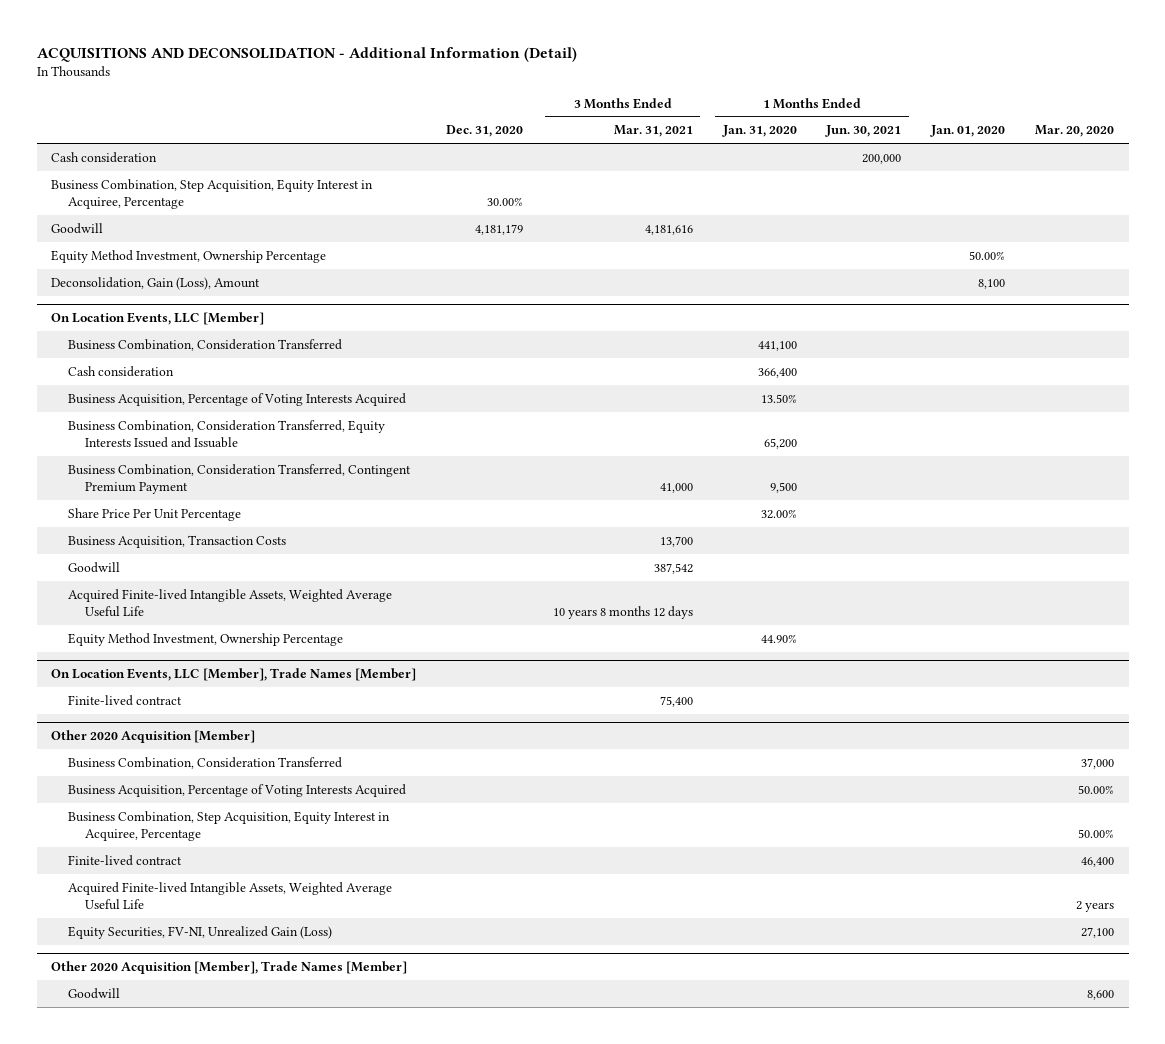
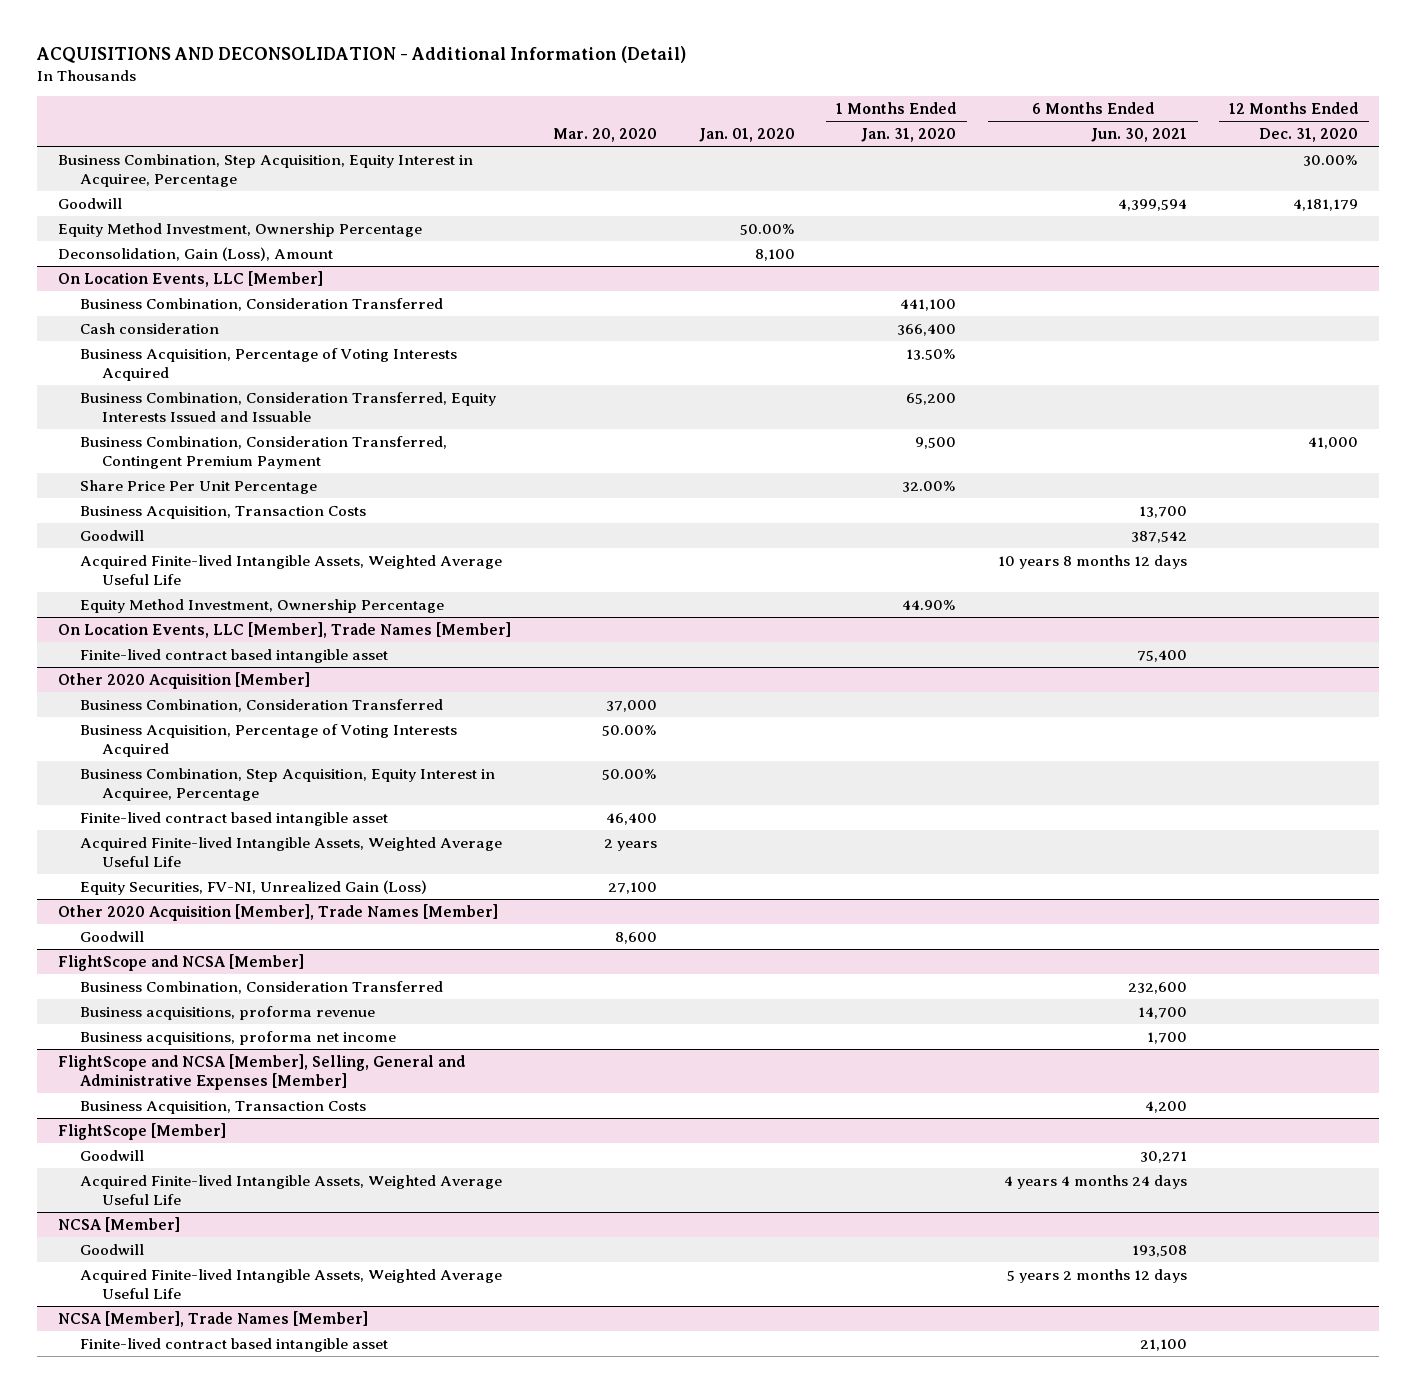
- | Dec. 31, 2020 | 3 Months Ended Mar. 31, 2021 | 1 Months Ended Jan. 31, 2020 | 1 Months Ended Jun. 30, 2021 | Jan. 01, 2020 | Mar. 20, 2020
+ | Mar. 20, 2020 | Jan. 01, 2020 | 1 Months Ended Jan. 31, 2020 | 6 Months Ended Jun. 30, 2021 | 12 Months Ended Dec. 31, 2020
- Cash consideration | | | | 200,000 | |
@ On Location Events, LLC [Member], Trade Names [Member]
- Finite-lived contract | | 75,400 | | | |
+ Finite-lived contract based intangible asset | | | | 75,400 |
@ Other 2020 Acquisition [Member]
- Finite-lived contract | | | | | | 46,400
+ Finite-lived contract based intangible asset | 46,400 | | | |
+ FlightScope and NCSA [Member]
+ Business Combination, Consideration Transferred | | | | 232,600 |
+ Business acquisitions, proforma revenue | | | | 14,700 |
+ Business acquisitions, proforma net income | | | | 1,700 |
+ FlightScope and NCSA [Member], Selling, General and Administrative Expenses [Member]
+ Business Acquisition, Transaction Costs | | | | 4,200 |
+ FlightScope [Member]
+ Goodwill | | | | 30,271 |
+ Acquired Finite-lived Intangible Assets, Weighted Average Useful Life | | | | 4 years 4 months 24 days |
+ NCSA [Member]
+ Goodwill | | | | 193,508 |
+ Acquired Finite-lived Intangible Assets, Weighted Average Useful Life | | | | 5 years 2 months 12 days |
+ NCSA [Member], Trade Names [Member]
+ Finite-lived contract based intangible asset | | | | 21,100 |

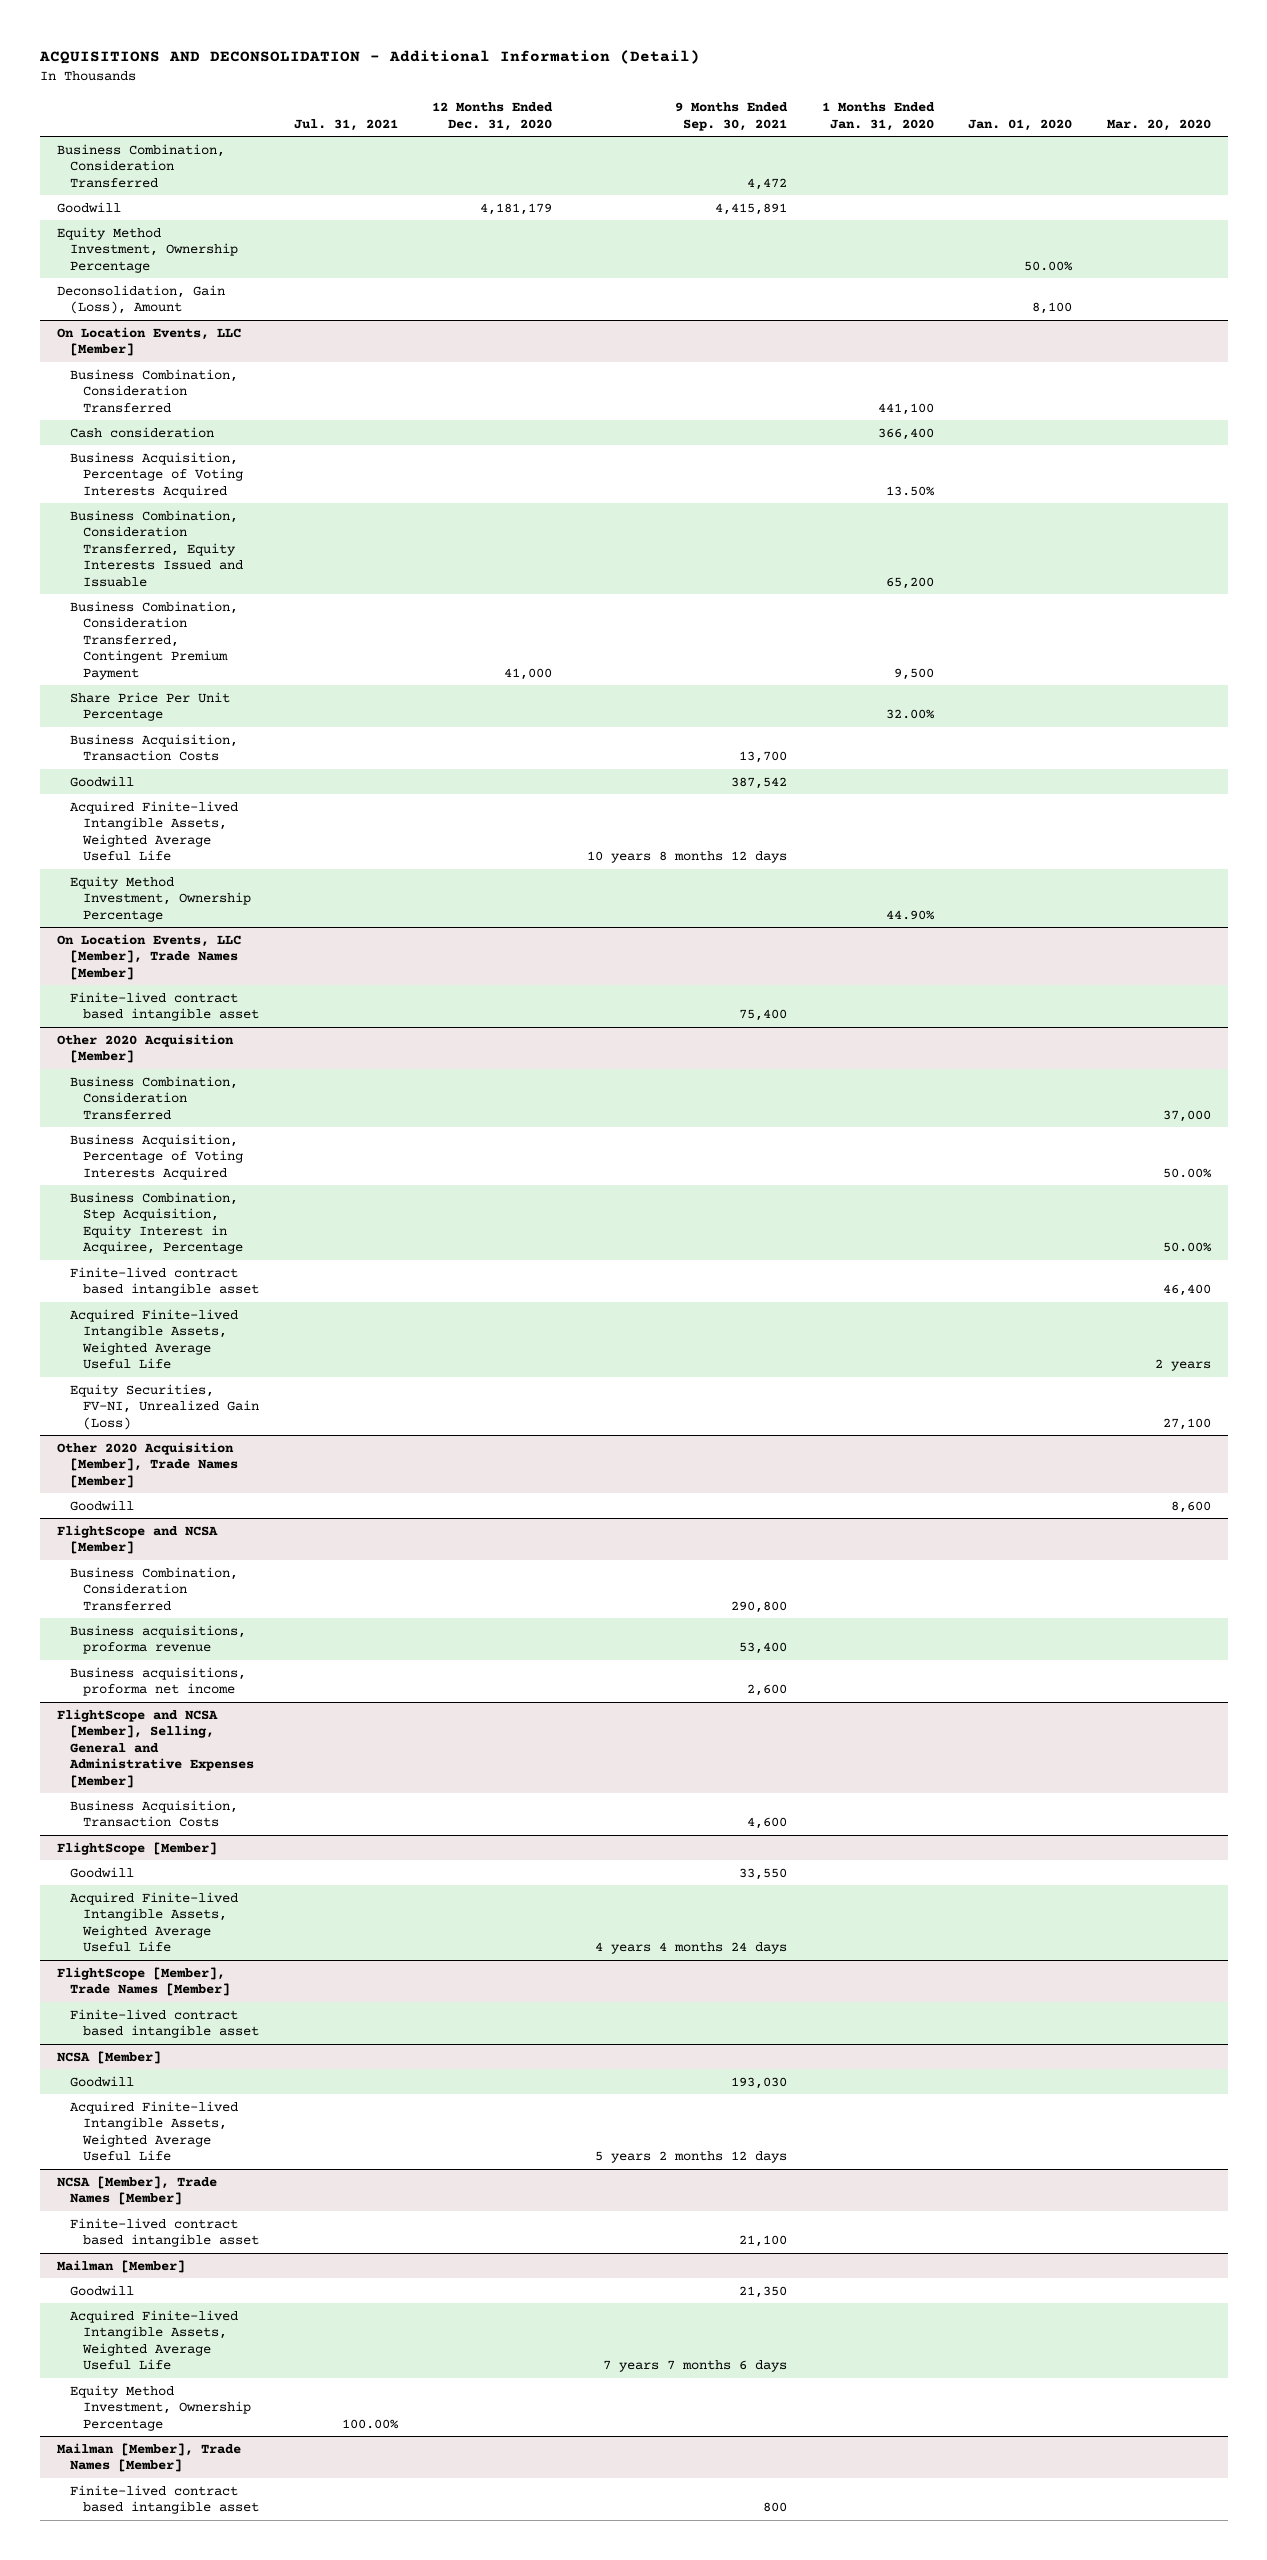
- | Mar. 20, 2020 | Jan. 01, 2020 | 1 Months Ended Jan. 31, 2020 | 6 Months Ended Jun. 30, 2021 | 12 Months Ended Dec. 31, 2020
+ | Jul. 31, 2021 | 12 Months Ended Dec. 31, 2020 | 9 Months Ended Sep. 30, 2021 | 1 Months Ended Jan. 31, 2020 | Jan. 01, 2020 | Mar. 20, 2020
- Business Combination, Step Acquisition, Equity Interest in Acquiree, Percentage | | | | | 30.00%
+ Business Combination, Consideration Transferred | | | 4,472 | | |
+ FlightScope [Member], Trade Names [Member]
+ Finite-lived contract based intangible asset
+ Mailman [Member]
+ Goodwill | | | 21,350 | | |
+ Acquired Finite-lived Intangible Assets, Weighted Average Useful Life | | | 7 years 7 months 6 days | | |
+ Equity Method Investment, Ownership Percentage | 100.00% | | | | |
+ Mailman [Member], Trade Names [Member]
+ Finite-lived contract based intangible asset | | | 800 | | |

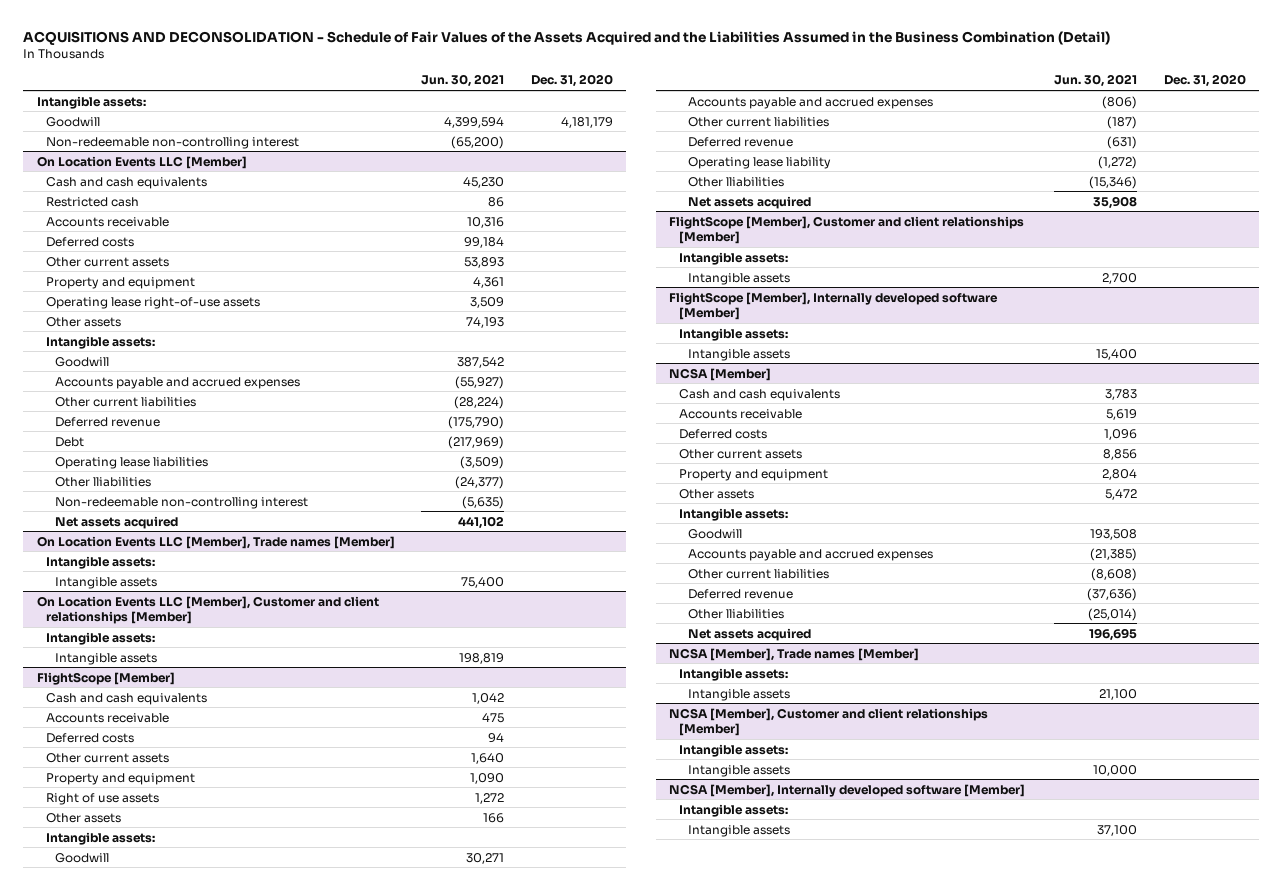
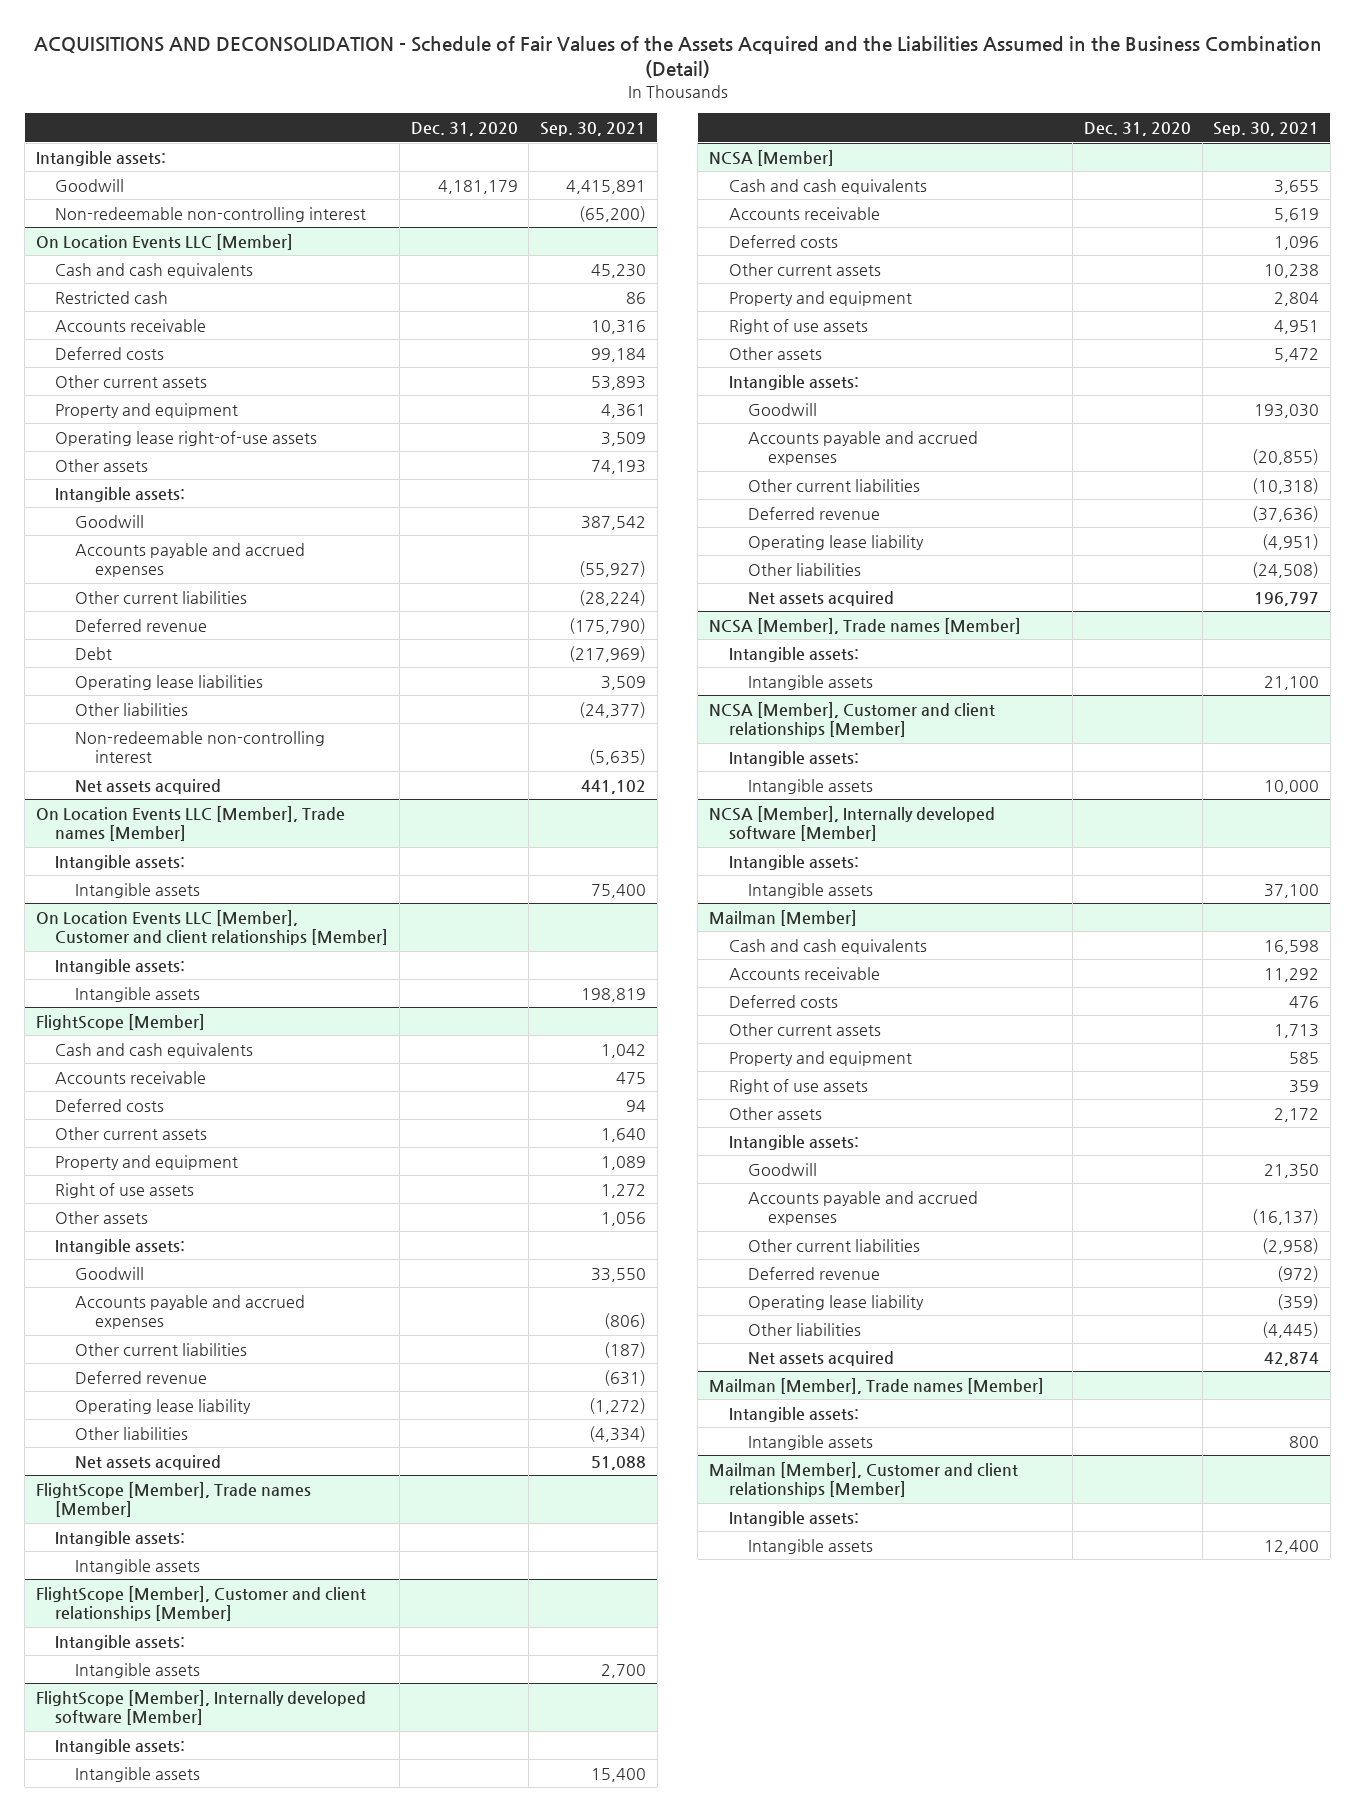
- | Jun. 30, 2021 | Dec. 31, 2020
+ | Dec. 31, 2020 | Sep. 30, 2021
@ On Location Events LLC [Member]
- Other lliabilities | (24,377) |
+ Other liabilities | | (24,377)
@ FlightScope [Member]
- Other lliabilities | (15,346) |
+ Other liabilities | | (4,334)
+ FlightScope [Member], Trade names [Member]
+ Intangible assets:
+ Intangible assets
@ NCSA [Member]
+ Right of use assets | | 4,951
- Other lliabilities | (25,014) |
+ Operating lease liability | | (4,951)
+ Other liabilities | | (24,508)
+ Mailman [Member]
+ Cash and cash equivalents | | 16,598
+ Accounts receivable | | 11,292
+ Deferred costs | | 476
+ Other current assets | | 1,713
+ Property and equipment | | 585
+ Right of use assets | | 359
+ Other assets | | 2,172
+ Intangible assets:
+ Goodwill | | 21,350
+ Accounts payable and accrued expenses | | (16,137)
+ Other current liabilities | | (2,958)
+ Deferred revenue | | (972)
+ Operating lease liability | | (359)
+ Other liabilities | | (4,445)
+ Net assets acquired | | 42,874
+ Mailman [Member], Trade names [Member]
+ Intangible assets:
+ Intangible assets | | 800
+ Mailman [Member], Customer and client relationships [Member]
+ Intangible assets:
+ Intangible assets | | 12,400

